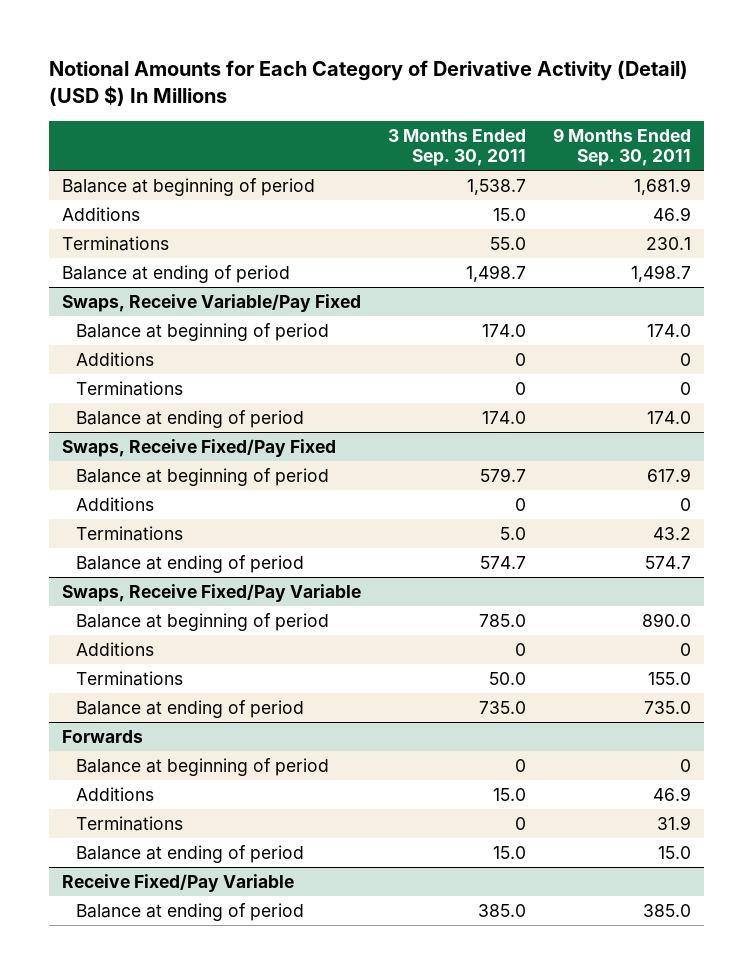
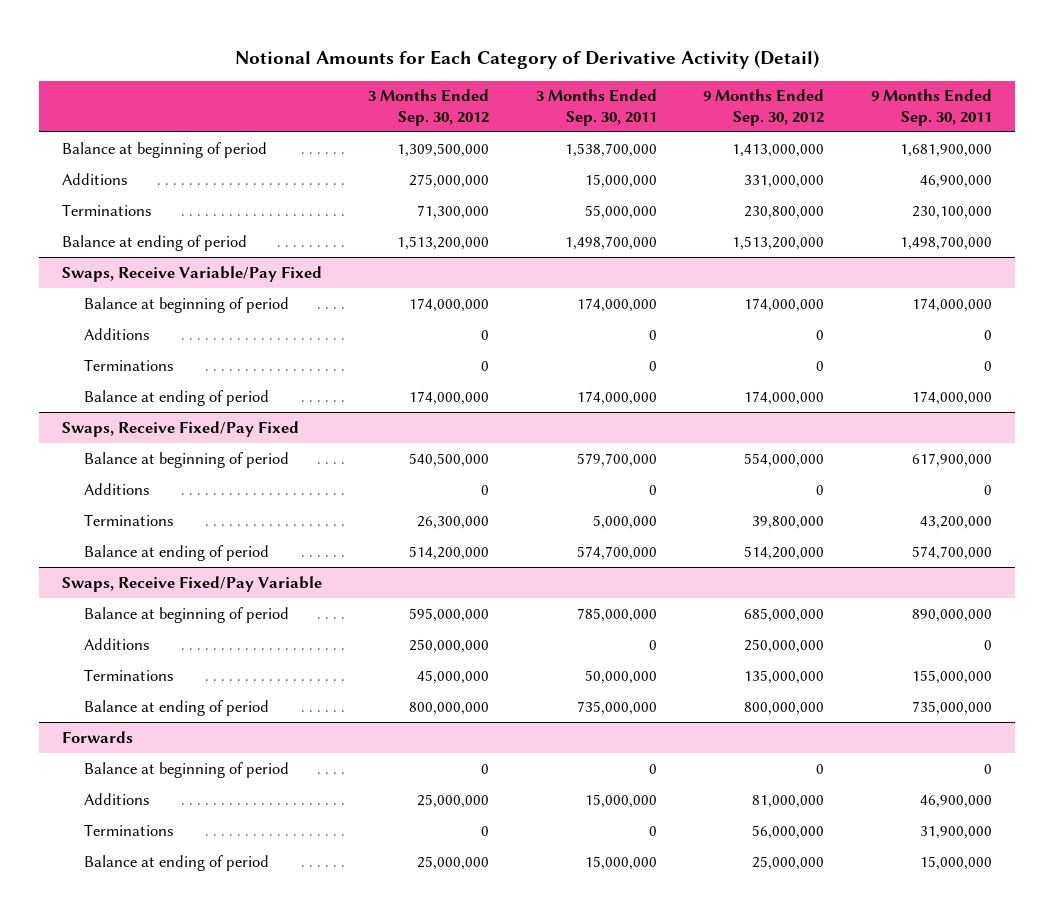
- Notional Amounts for Each Category of Derivative Activity (Detail) (USD $) In Millions
+ Notional Amounts for Each Category of Derivative Activity (Detail)
- | 3 Months Ended Sep. 30, 2011 | 9 Months Ended Sep. 30, 2011
+ | 3 Months Ended Sep. 30, 2012 | 3 Months Ended Sep. 30, 2011 | 9 Months Ended Sep. 30, 2012 | 9 Months Ended Sep. 30, 2011
- Balance at beginning of period | 1,538.7 | 1,681.9
- Additions | 15.0 | 46.9
- Terminations | 55.0 | 230.1
- Balance at ending of period | 1,498.7 | 1,498.7
+ Balance at beginning of period | 1,309,500,000 | 1,538,700,000 | 1,413,000,000 | 1,681,900,000
+ Additions | 275,000,000 | 15,000,000 | 331,000,000 | 46,900,000
+ Terminations | 71,300,000 | 55,000,000 | 230,800,000 | 230,100,000
+ Balance at ending of period | 1,513,200,000 | 1,498,700,000 | 1,513,200,000 | 1,498,700,000
@ Swaps, Receive Variable/Pay Fixed
- Balance at beginning of period | 174.0 | 174.0
+ Balance at beginning of period | 174,000,000 | 174,000,000 | 174,000,000 | 174,000,000
- Balance at ending of period | 174.0 | 174.0
+ Balance at ending of period | 174,000,000 | 174,000,000 | 174,000,000 | 174,000,000
@ Swaps, Receive Fixed/Pay Fixed
- Balance at beginning of period | 579.7 | 617.9
+ Balance at beginning of period | 540,500,000 | 579,700,000 | 554,000,000 | 617,900,000
- Terminations | 5.0 | 43.2
- Balance at ending of period | 574.7 | 574.7
+ Terminations | 26,300,000 | 5,000,000 | 39,800,000 | 43,200,000
+ Balance at ending of period | 514,200,000 | 574,700,000 | 514,200,000 | 574,700,000
@ Swaps, Receive Fixed/Pay Variable
- Balance at beginning of period | 785.0 | 890.0
+ Balance at beginning of period | 595,000,000 | 785,000,000 | 685,000,000 | 890,000,000
- Terminations | 50.0 | 155.0
- Balance at ending of period | 735.0 | 735.0
+ Terminations | 45,000,000 | 50,000,000 | 135,000,000 | 155,000,000
+ Balance at ending of period | 800,000,000 | 735,000,000 | 800,000,000 | 735,000,000
@ Forwards
- Additions | 15.0 | 46.9
- Terminations | 0 | 31.9
- Balance at ending of period | 15.0 | 15.0
- Receive Fixed/Pay Variable
- Balance at ending of period | 385.0 | 385.0
@ Forwards
+ Additions | 25,000,000 | 15,000,000 | 81,000,000 | 46,900,000
+ Terminations | 0 | 0 | 56,000,000 | 31,900,000
+ Balance at ending of period | 25,000,000 | 15,000,000 | 25,000,000 | 15,000,000

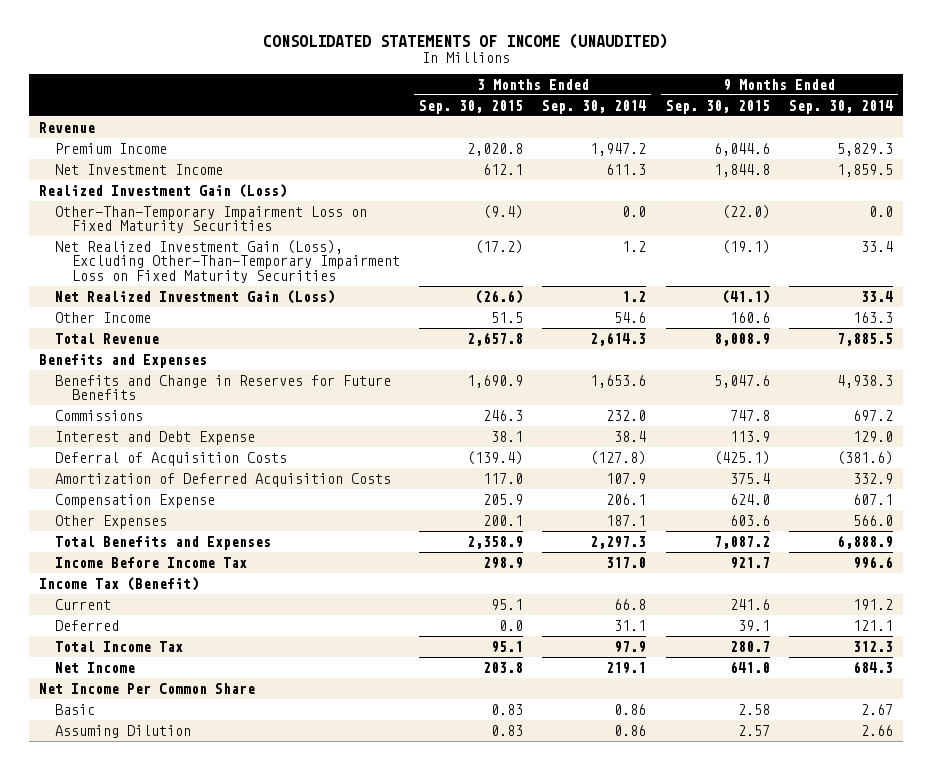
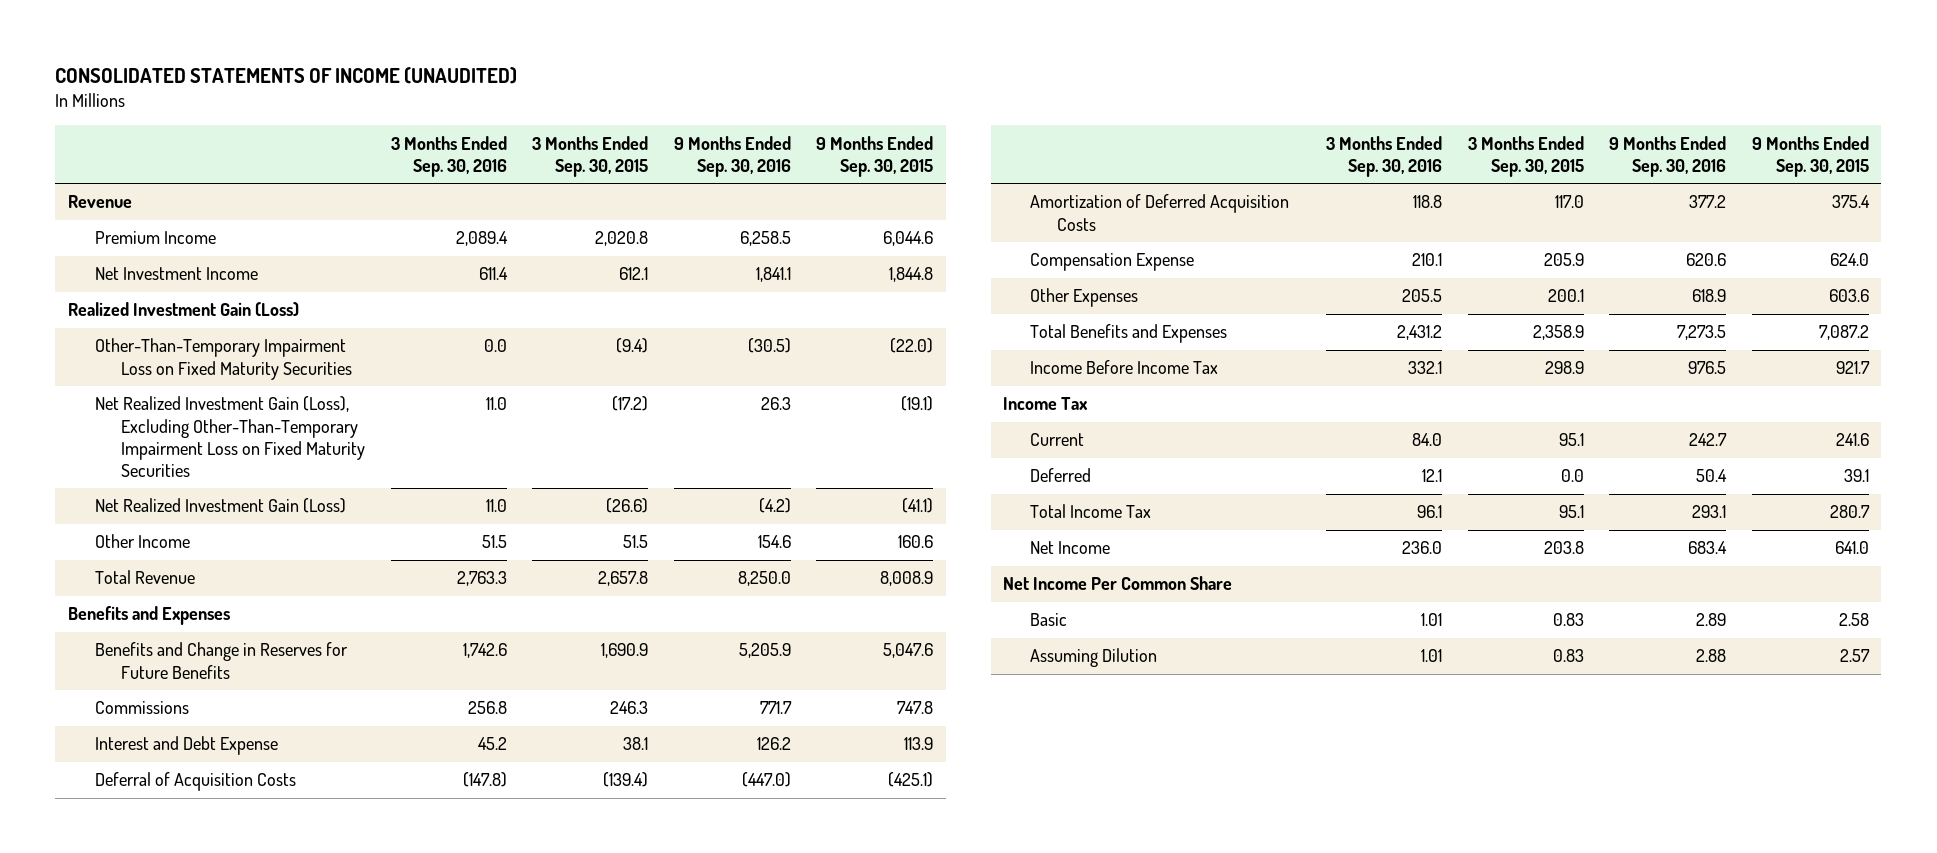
- | 3 Months Ended Sep. 30, 2015 | 3 Months Ended Sep. 30, 2014 | 9 Months Ended Sep. 30, 2015 | 9 Months Ended Sep. 30, 2014
+ | 3 Months Ended Sep. 30, 2016 | 3 Months Ended Sep. 30, 2015 | 9 Months Ended Sep. 30, 2016 | 9 Months Ended Sep. 30, 2015
- Income Tax (Benefit)
+ Income Tax

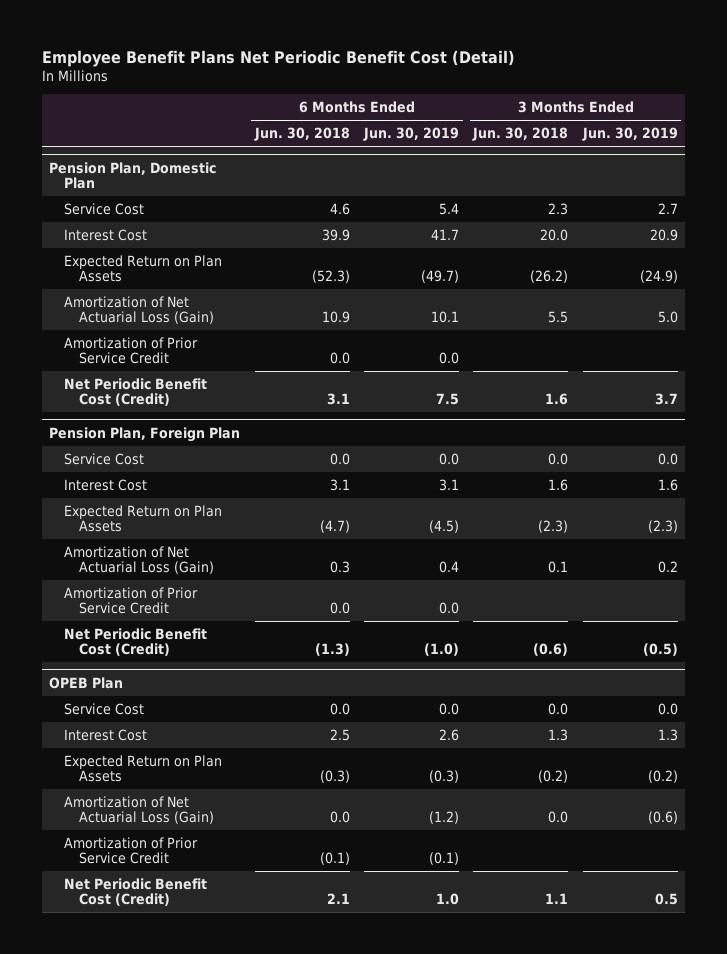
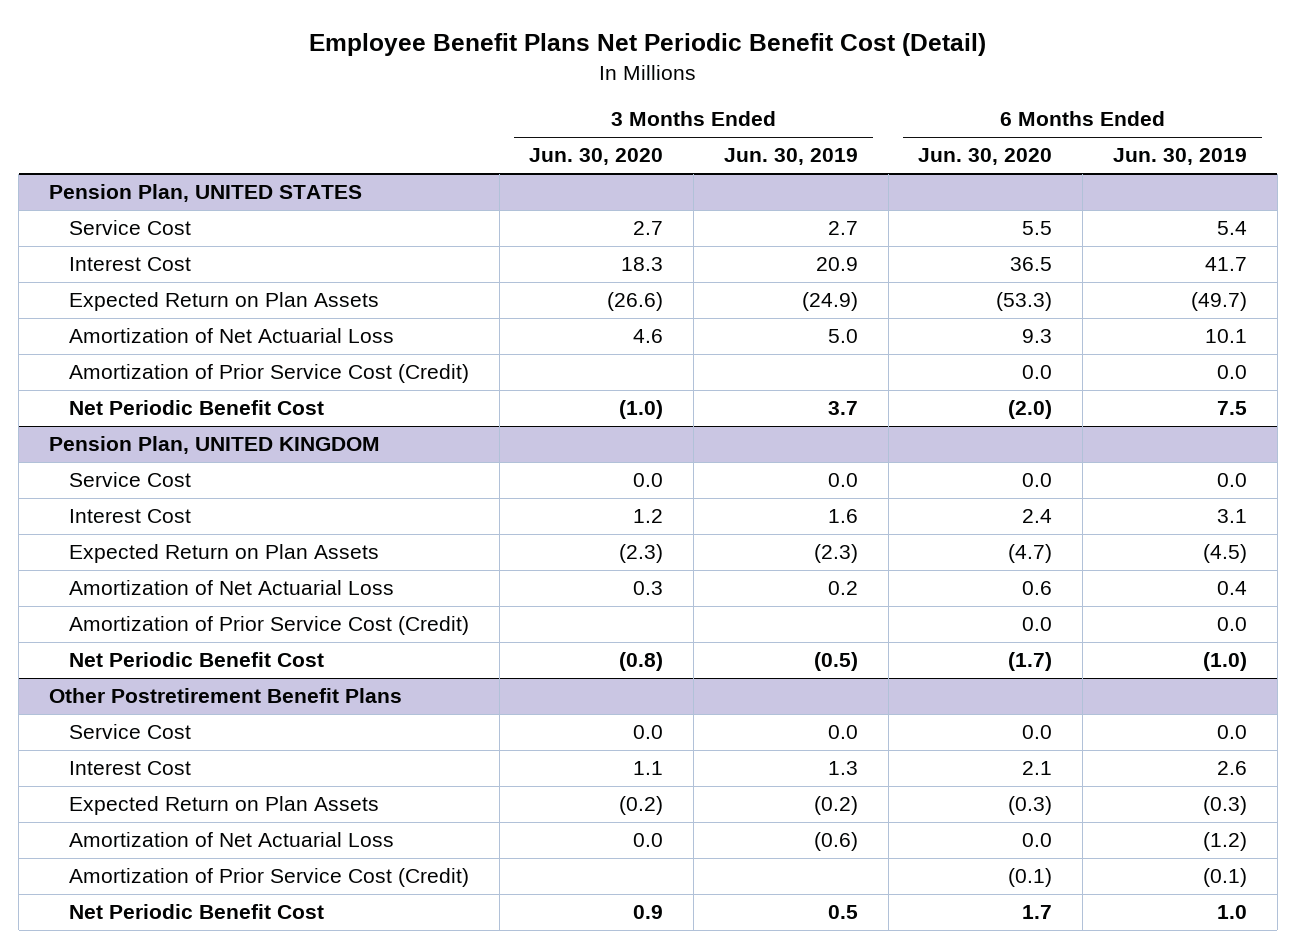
- | 6 Months Ended Jun. 30, 2018 | 6 Months Ended Jun. 30, 2019 | 3 Months Ended Jun. 30, 2018 | 3 Months Ended Jun. 30, 2019
+ | 3 Months Ended Jun. 30, 2020 | 3 Months Ended Jun. 30, 2019 | 6 Months Ended Jun. 30, 2020 | 6 Months Ended Jun. 30, 2019
- Pension Plan, Domestic Plan
+ Pension Plan, UNITED STATES
- Amortization of Net Actuarial Loss (Gain) | 10.9 | 10.1 | 5.5 | 5.0
- Amortization of Prior Service Credit | 0.0 | 0.0 | |
- Net Periodic Benefit Cost (Credit) | 3.1 | 7.5 | 1.6 | 3.7
- Pension Plan, Foreign Plan
+ Amortization of Net Actuarial Loss | 4.6 | 5.0 | 9.3 | 10.1
+ Amortization of Prior Service Cost (Credit) | | | 0.0 | 0.0
+ Net Periodic Benefit Cost | (1.0) | 3.7 | (2.0) | 7.5
+ Pension Plan, UNITED KINGDOM
- Amortization of Net Actuarial Loss (Gain) | 0.3 | 0.4 | 0.1 | 0.2
- Amortization of Prior Service Credit | 0.0 | 0.0 | |
- Net Periodic Benefit Cost (Credit) | (1.3) | (1.0) | (0.6) | (0.5)
- OPEB Plan
+ Amortization of Net Actuarial Loss | 0.3 | 0.2 | 0.6 | 0.4
+ Amortization of Prior Service Cost (Credit) | | | 0.0 | 0.0
+ Net Periodic Benefit Cost | (0.8) | (0.5) | (1.7) | (1.0)
+ Other Postretirement Benefit Plans
- Amortization of Net Actuarial Loss (Gain) | 0.0 | (1.2) | 0.0 | (0.6)
- Amortization of Prior Service Credit | (0.1) | (0.1) | |
- Net Periodic Benefit Cost (Credit) | 2.1 | 1.0 | 1.1 | 0.5
+ Amortization of Net Actuarial Loss | 0.0 | (0.6) | 0.0 | (1.2)
+ Amortization of Prior Service Cost (Credit) | | | (0.1) | (0.1)
+ Net Periodic Benefit Cost | 0.9 | 0.5 | 1.7 | 1.0

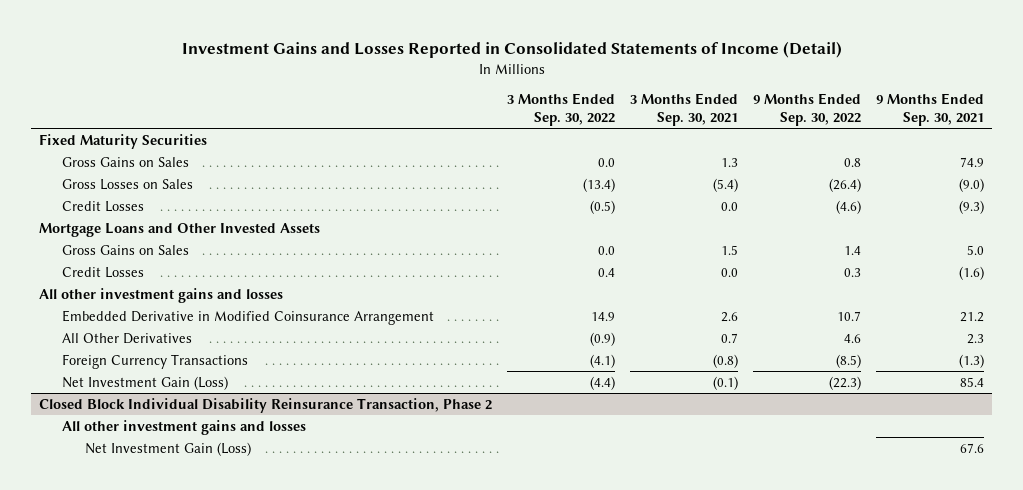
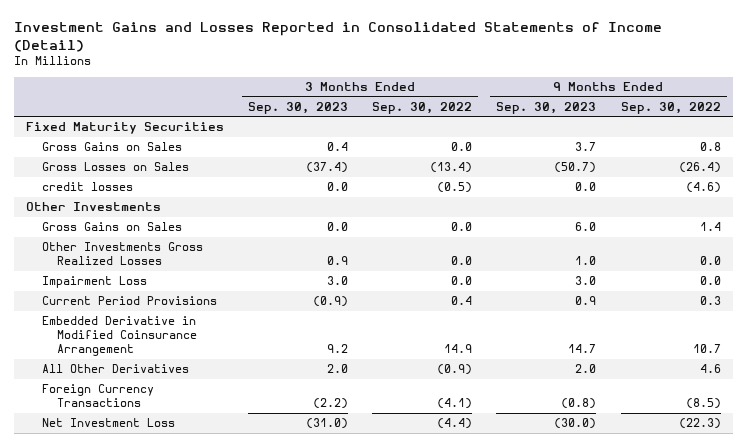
- | 3 Months Ended Sep. 30, 2022 | 3 Months Ended Sep. 30, 2021 | 9 Months Ended Sep. 30, 2022 | 9 Months Ended Sep. 30, 2021
+ | 3 Months Ended Sep. 30, 2023 | 3 Months Ended Sep. 30, 2022 | 9 Months Ended Sep. 30, 2023 | 9 Months Ended Sep. 30, 2022
- Credit Losses | (0.5) | 0.0 | (4.6) | (9.3)
- Mortgage Loans and Other Invested Assets
+ credit losses | 0.0 | (0.5) | 0.0 | (4.6)
+ Other Investments
- Credit Losses | 0.4 | 0.0 | 0.3 | (1.6)
- All other investment gains and losses
+ Other Investments Gross Realized Losses | 0.9 | 0.0 | 1.0 | 0.0
+ Impairment Loss | 3.0 | 0.0 | 3.0 | 0.0
+ Current Period Provisions | (0.9) | 0.4 | 0.9 | 0.3
- Net Investment Gain (Loss) | (4.4) | (0.1) | (22.3) | 85.4
- Closed Block Individual Disability Reinsurance Transaction, Phase 2
- All other investment gains and losses
- Net Investment Gain (Loss) | | | | 67.6
+ Net Investment Loss | (31.0) | (4.4) | (30.0) | (22.3)

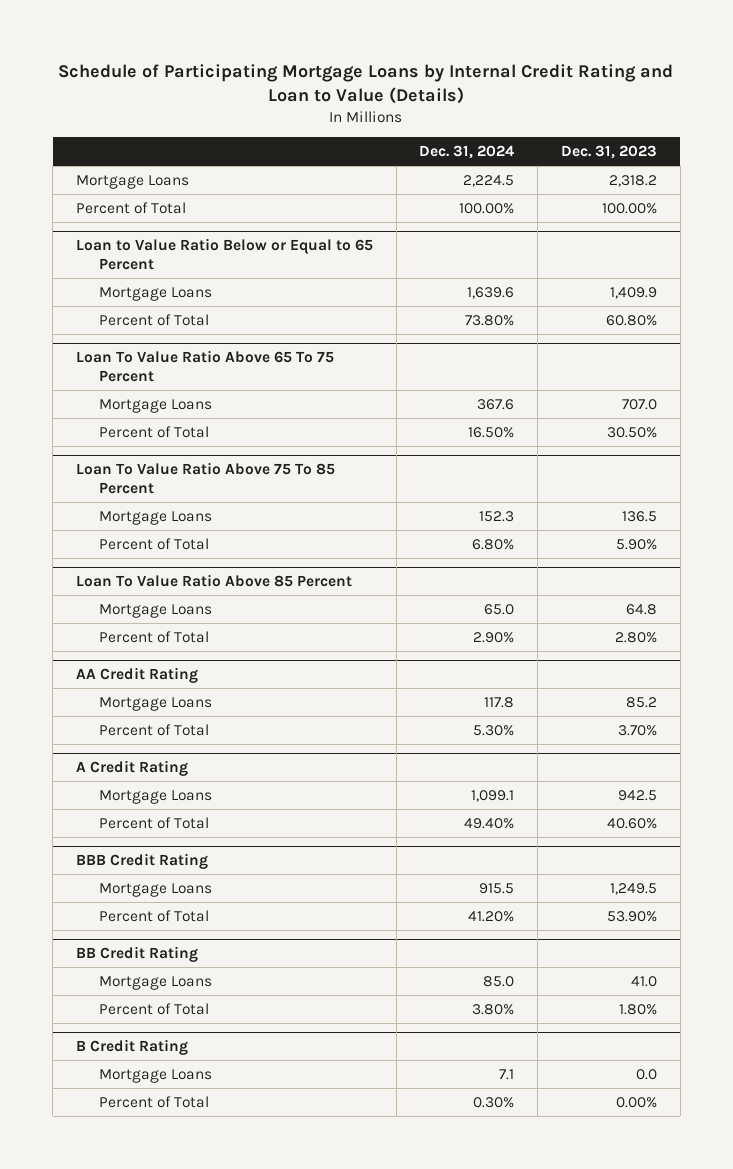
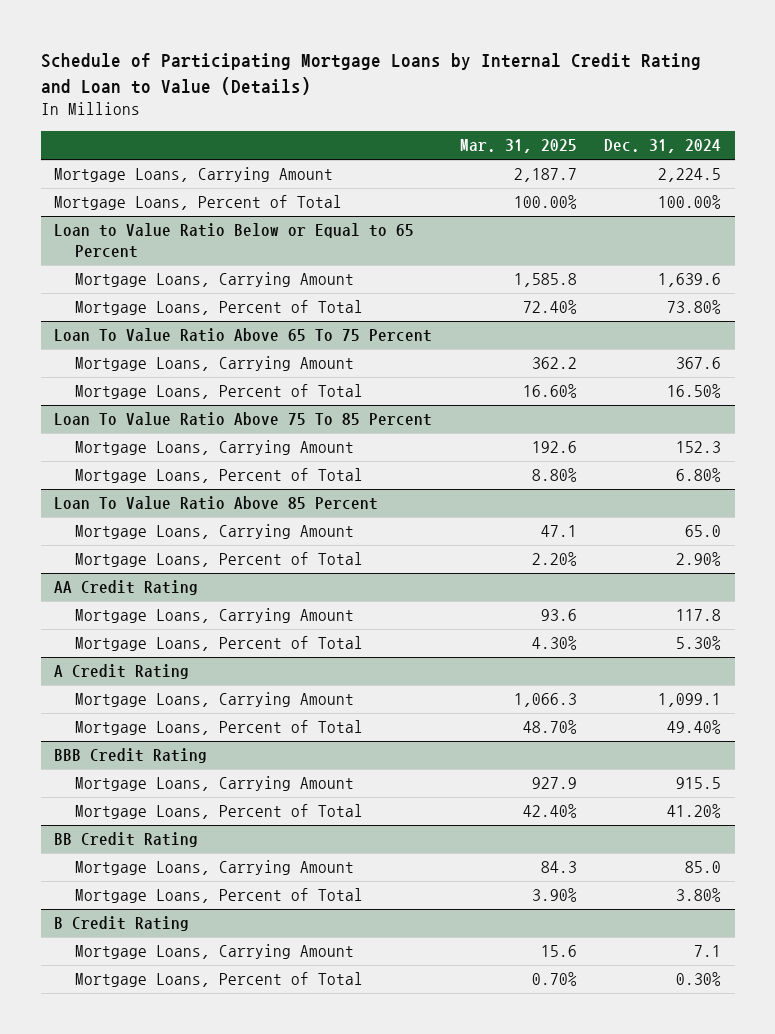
- | Dec. 31, 2024 | Dec. 31, 2023
+ | Mar. 31, 2025 | Dec. 31, 2024
- Mortgage Loans | 2,224.5 | 2,318.2
- Percent of Total | 100.00% | 100.00%
+ Mortgage Loans, Carrying Amount | 2,187.7 | 2,224.5
+ Mortgage Loans, Percent of Total | 100.00% | 100.00%
@ Loan to Value Ratio Below or Equal to 65 Percent
- Mortgage Loans | 1,639.6 | 1,409.9
- Percent of Total | 73.80% | 60.80%
+ Mortgage Loans, Carrying Amount | 1,585.8 | 1,639.6
+ Mortgage Loans, Percent of Total | 72.40% | 73.80%
@ Loan To Value Ratio Above 65 To 75 Percent
- Mortgage Loans | 367.6 | 707.0
- Percent of Total | 16.50% | 30.50%
+ Mortgage Loans, Carrying Amount | 362.2 | 367.6
+ Mortgage Loans, Percent of Total | 16.60% | 16.50%
@ Loan To Value Ratio Above 75 To 85 Percent
- Mortgage Loans | 152.3 | 136.5
- Percent of Total | 6.80% | 5.90%
+ Mortgage Loans, Carrying Amount | 192.6 | 152.3
+ Mortgage Loans, Percent of Total | 8.80% | 6.80%
@ Loan To Value Ratio Above 85 Percent
- Mortgage Loans | 65.0 | 64.8
- Percent of Total | 2.90% | 2.80%
+ Mortgage Loans, Carrying Amount | 47.1 | 65.0
+ Mortgage Loans, Percent of Total | 2.20% | 2.90%
@ AA Credit Rating
- Mortgage Loans | 117.8 | 85.2
- Percent of Total | 5.30% | 3.70%
+ Mortgage Loans, Carrying Amount | 93.6 | 117.8
+ Mortgage Loans, Percent of Total | 4.30% | 5.30%
@ A Credit Rating
- Mortgage Loans | 1,099.1 | 942.5
- Percent of Total | 49.40% | 40.60%
+ Mortgage Loans, Carrying Amount | 1,066.3 | 1,099.1
+ Mortgage Loans, Percent of Total | 48.70% | 49.40%
@ BBB Credit Rating
- Mortgage Loans | 915.5 | 1,249.5
- Percent of Total | 41.20% | 53.90%
+ Mortgage Loans, Carrying Amount | 927.9 | 915.5
+ Mortgage Loans, Percent of Total | 42.40% | 41.20%
@ BB Credit Rating
- Mortgage Loans | 85.0 | 41.0
- Percent of Total | 3.80% | 1.80%
+ Mortgage Loans, Carrying Amount | 84.3 | 85.0
+ Mortgage Loans, Percent of Total | 3.90% | 3.80%
@ B Credit Rating
- Mortgage Loans | 7.1 | 0.0
- Percent of Total | 0.30% | 0.00%
+ Mortgage Loans, Carrying Amount | 15.6 | 7.1
+ Mortgage Loans, Percent of Total | 0.70% | 0.30%

